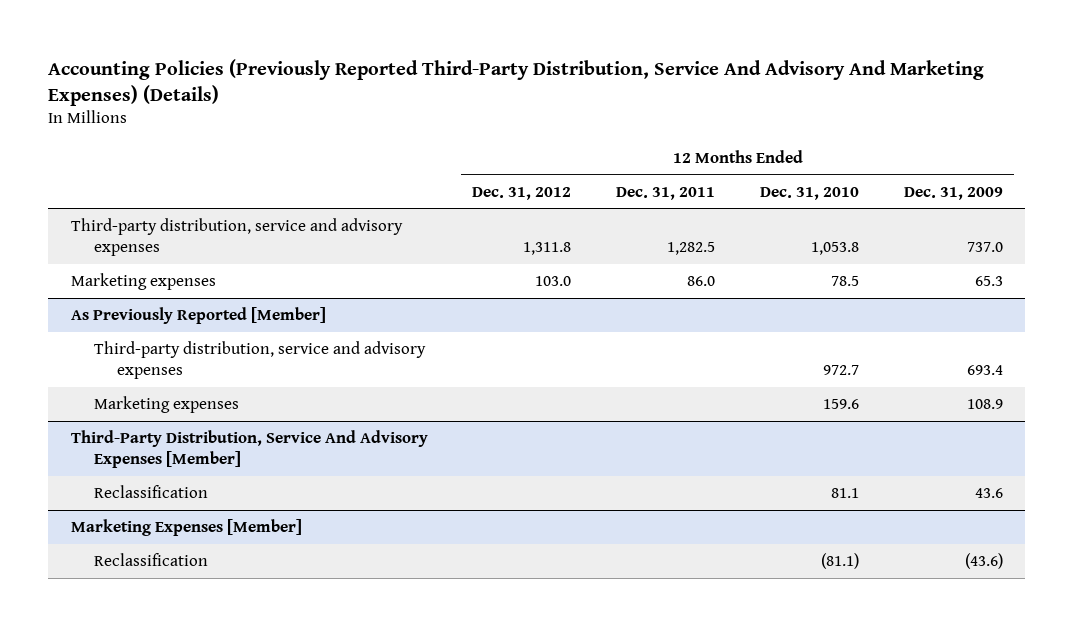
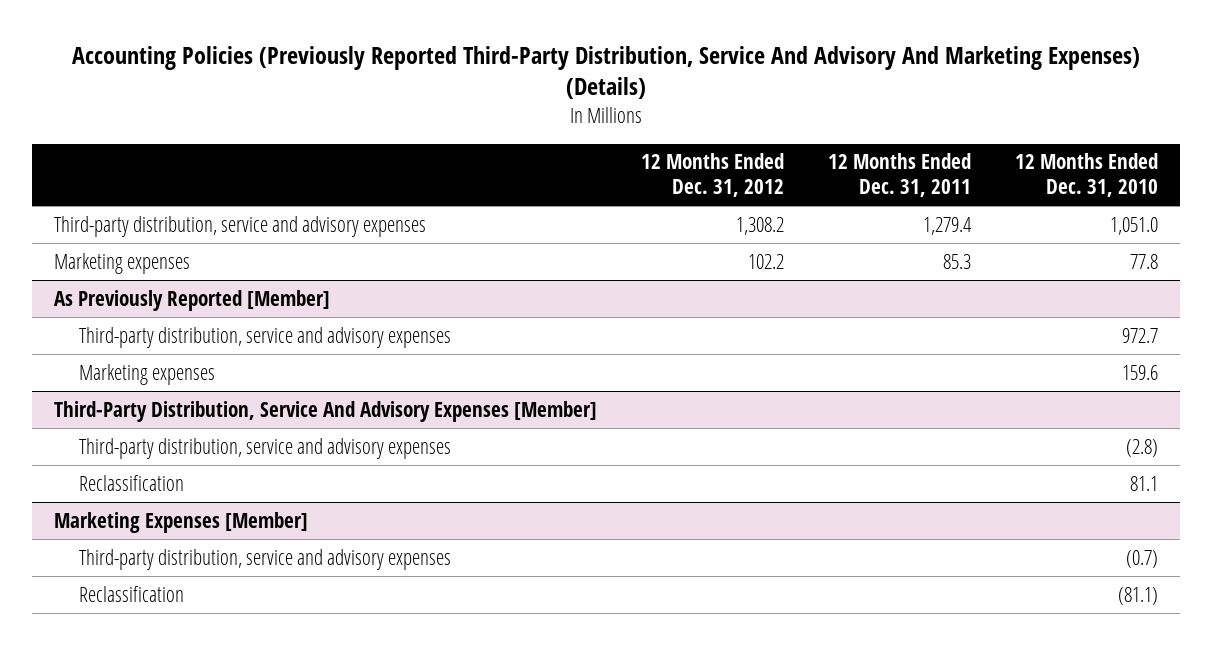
- | 12 Months Ended Dec. 31, 2012 | 12 Months Ended Dec. 31, 2011 | 12 Months Ended Dec. 31, 2010 | 12 Months Ended Dec. 31, 2009
+ | 12 Months Ended Dec. 31, 2012 | 12 Months Ended Dec. 31, 2011 | 12 Months Ended Dec. 31, 2010
- Third-party distribution, service and advisory expenses | 1,311.8 | 1,282.5 | 1,053.8 | 737.0
- Marketing expenses | 103.0 | 86.0 | 78.5 | 65.3
+ Third-party distribution, service and advisory expenses | 1,308.2 | 1,279.4 | 1,051.0
+ Marketing expenses | 102.2 | 85.3 | 77.8
@ Third-Party Distribution, Service And Advisory Expenses [Member]
+ Third-party distribution, service and advisory expenses | | | (2.8)
@ Marketing Expenses [Member]
+ Third-party distribution, service and advisory expenses | | | (0.7)

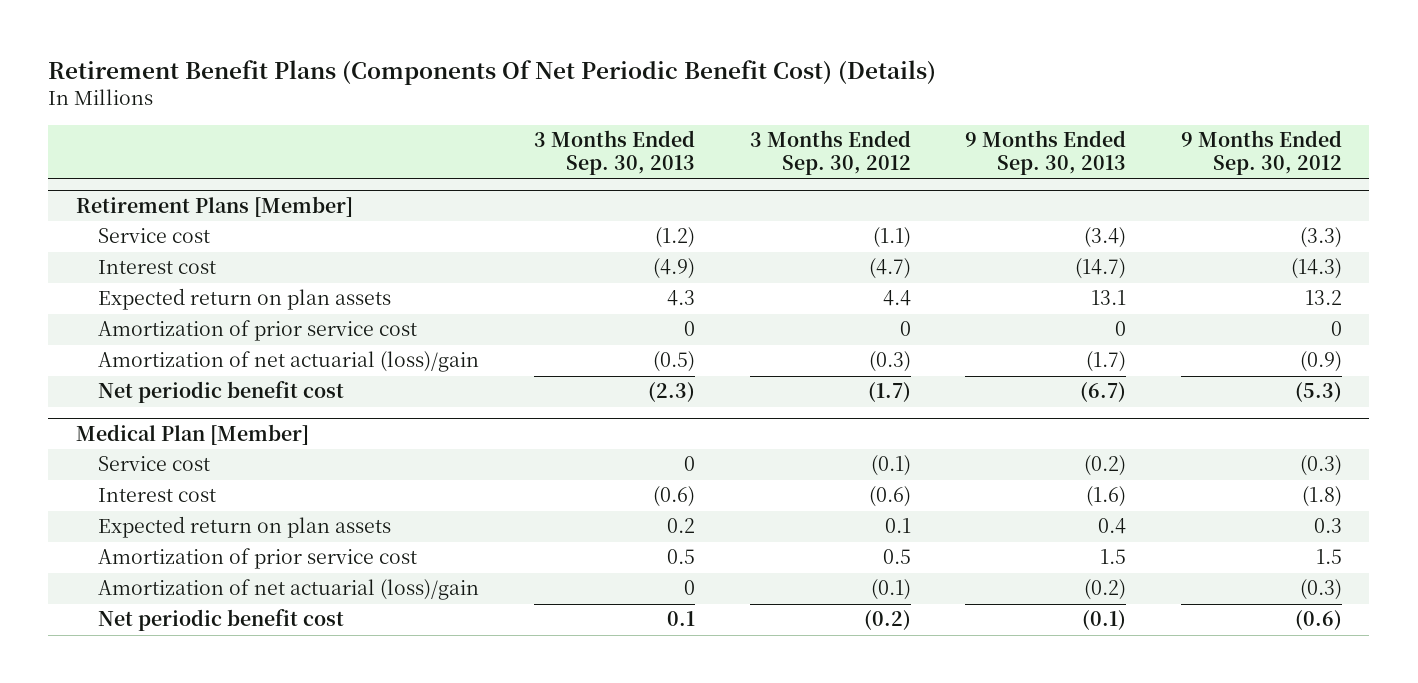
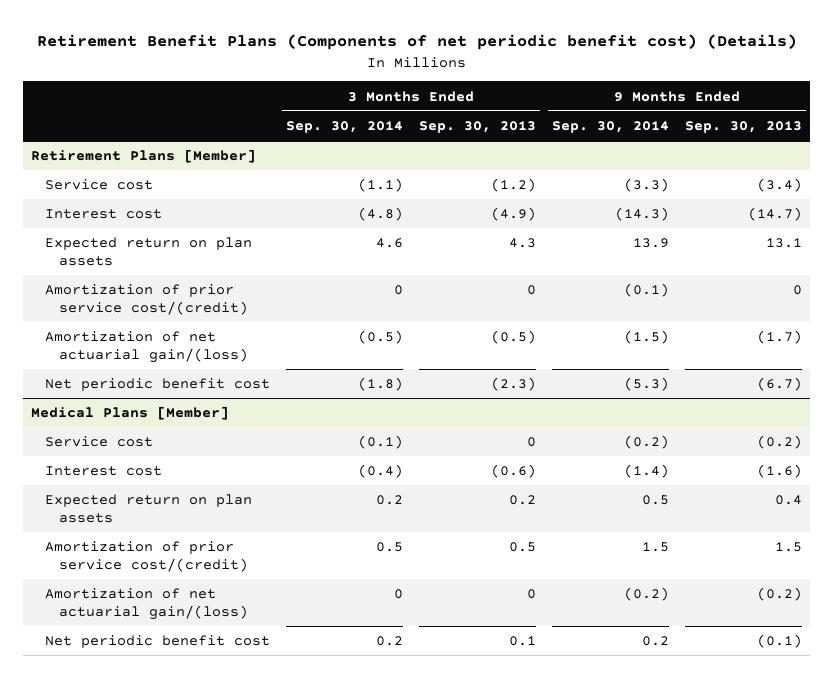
- Retirement Benefit Plans (Components Of Net Periodic Benefit Cost) (Details)
+ Retirement Benefit Plans (Components of net periodic benefit cost) (Details)
- | 3 Months Ended Sep. 30, 2013 | 3 Months Ended Sep. 30, 2012 | 9 Months Ended Sep. 30, 2013 | 9 Months Ended Sep. 30, 2012
+ | 3 Months Ended Sep. 30, 2014 | 3 Months Ended Sep. 30, 2013 | 9 Months Ended Sep. 30, 2014 | 9 Months Ended Sep. 30, 2013
@ Retirement Plans [Member]
- Amortization of prior service cost | 0 | 0 | 0 | 0
- Amortization of net actuarial (loss)/gain | (0.5) | (0.3) | (1.7) | (0.9)
+ Amortization of prior service cost/(credit) | 0 | 0 | (0.1) | 0
+ Amortization of net actuarial gain/(loss) | (0.5) | (0.5) | (1.5) | (1.7)
- Medical Plan [Member]
+ Medical Plans [Member]
- Amortization of prior service cost | 0.5 | 0.5 | 1.5 | 1.5
- Amortization of net actuarial (loss)/gain | 0 | (0.1) | (0.2) | (0.3)
+ Amortization of prior service cost/(credit) | 0.5 | 0.5 | 1.5 | 1.5
+ Amortization of net actuarial gain/(loss) | 0 | 0 | (0.2) | (0.2)

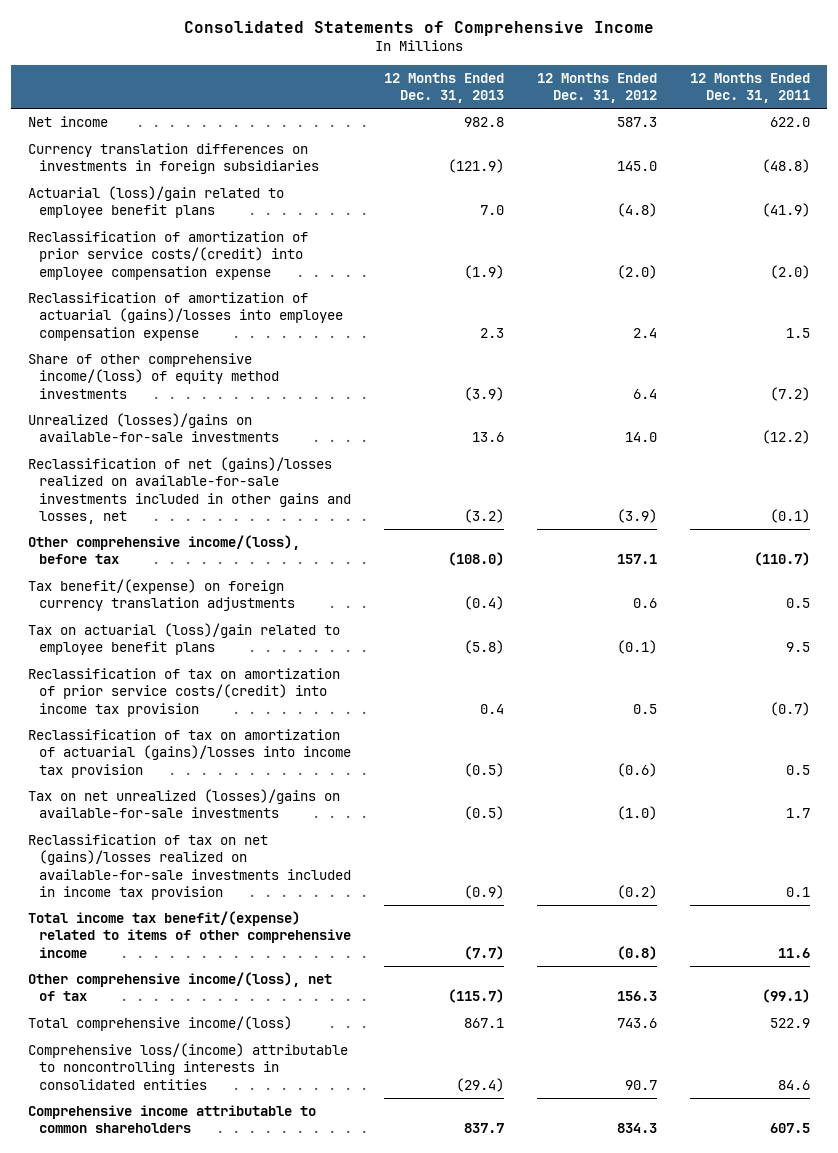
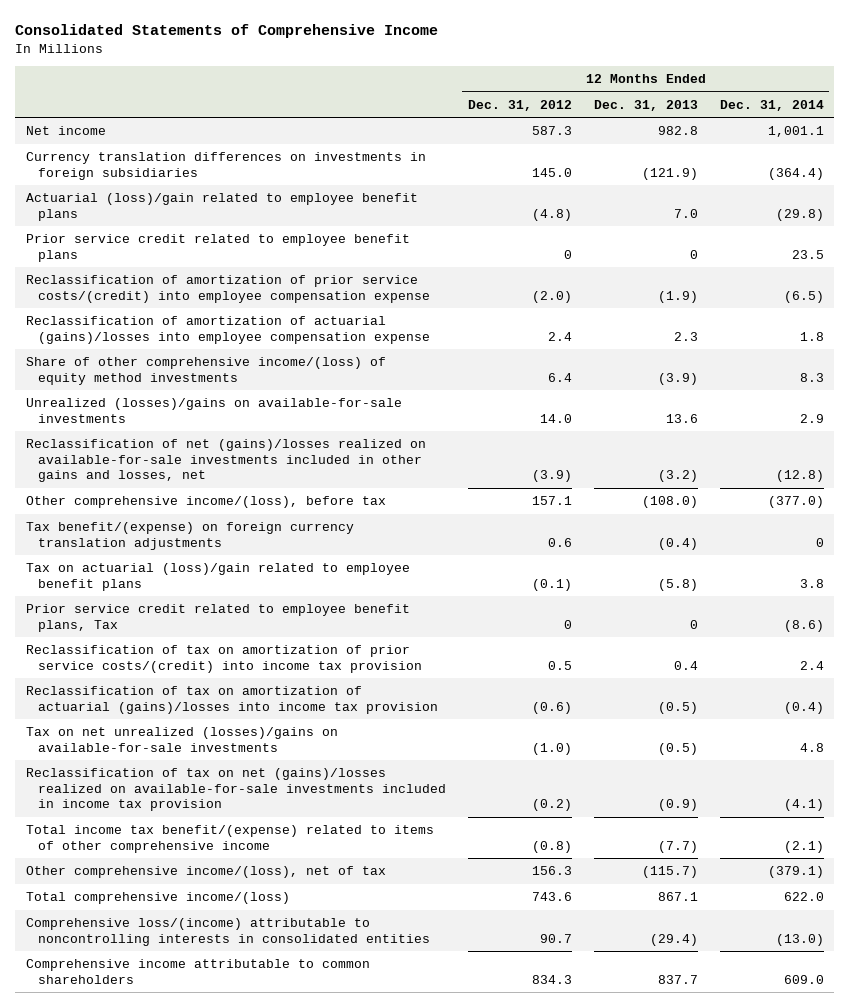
- | 12 Months Ended Dec. 31, 2013 | 12 Months Ended Dec. 31, 2012 | 12 Months Ended Dec. 31, 2011
+ | 12 Months Ended Dec. 31, 2012 | 12 Months Ended Dec. 31, 2013 | 12 Months Ended Dec. 31, 2014
+ Prior service credit related to employee benefit plans | 0 | 0 | 23.5
+ Prior service credit related to employee benefit plans, Tax | 0 | 0 | (8.6)

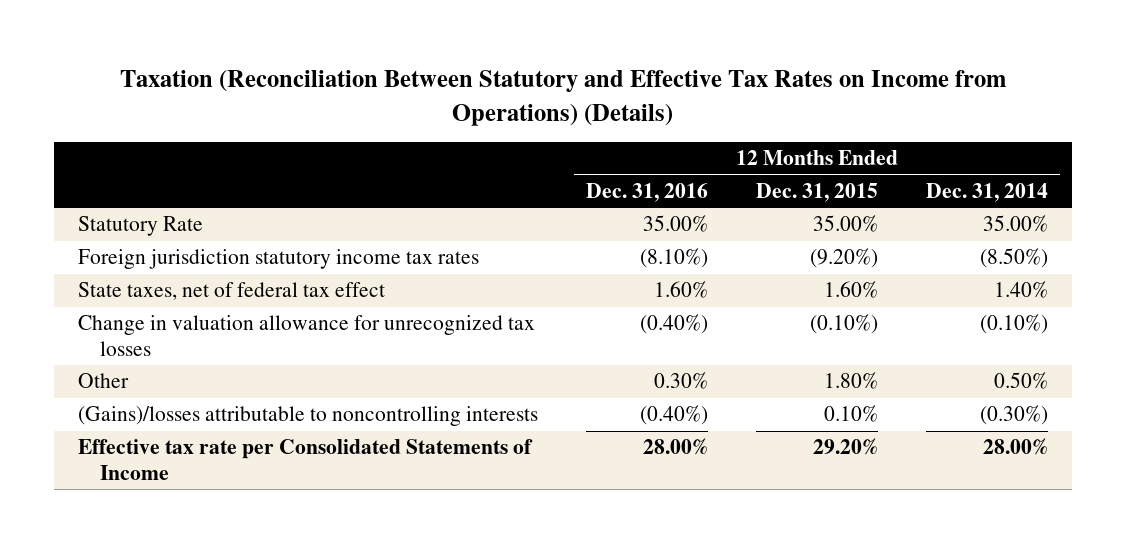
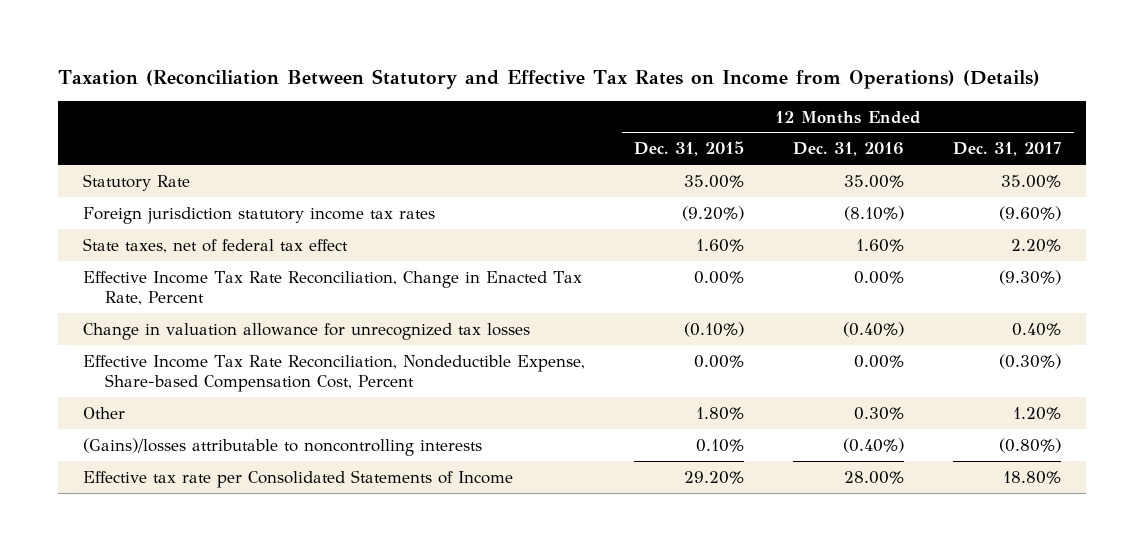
- | 12 Months Ended Dec. 31, 2016 | 12 Months Ended Dec. 31, 2015 | 12 Months Ended Dec. 31, 2014
+ | 12 Months Ended Dec. 31, 2015 | 12 Months Ended Dec. 31, 2016 | 12 Months Ended Dec. 31, 2017
+ Effective Income Tax Rate Reconciliation, Change in Enacted Tax Rate, Percent | 0.00% | 0.00% | (9.30%)
+ Effective Income Tax Rate Reconciliation, Nondeductible Expense, Share-based Compensation Cost, Percent | 0.00% | 0.00% | (0.30%)

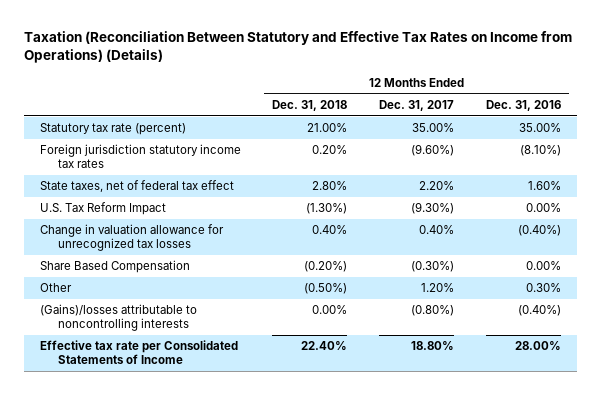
- | 12 Months Ended Dec. 31, 2015 | 12 Months Ended Dec. 31, 2016 | 12 Months Ended Dec. 31, 2017
+ | 12 Months Ended Dec. 31, 2018 | 12 Months Ended Dec. 31, 2017 | 12 Months Ended Dec. 31, 2016
- Statutory Rate | 35.00% | 35.00% | 35.00%
+ Statutory tax rate (percent) | 21.00% | 35.00% | 35.00%
- Effective Income Tax Rate Reconciliation, Change in Enacted Tax Rate, Percent | 0.00% | 0.00% | (9.30%)
+ U.S. Tax Reform Impact | (1.30%) | (9.30%) | 0.00%
- Effective Income Tax Rate Reconciliation, Nondeductible Expense, Share-based Compensation Cost, Percent | 0.00% | 0.00% | (0.30%)
+ Share Based Compensation | (0.20%) | (0.30%) | 0.00%

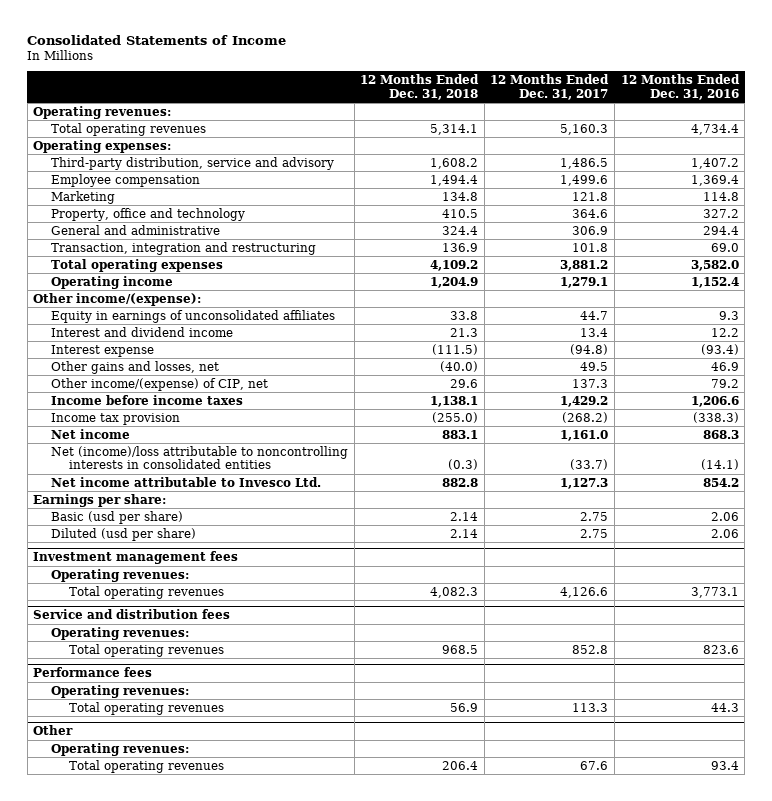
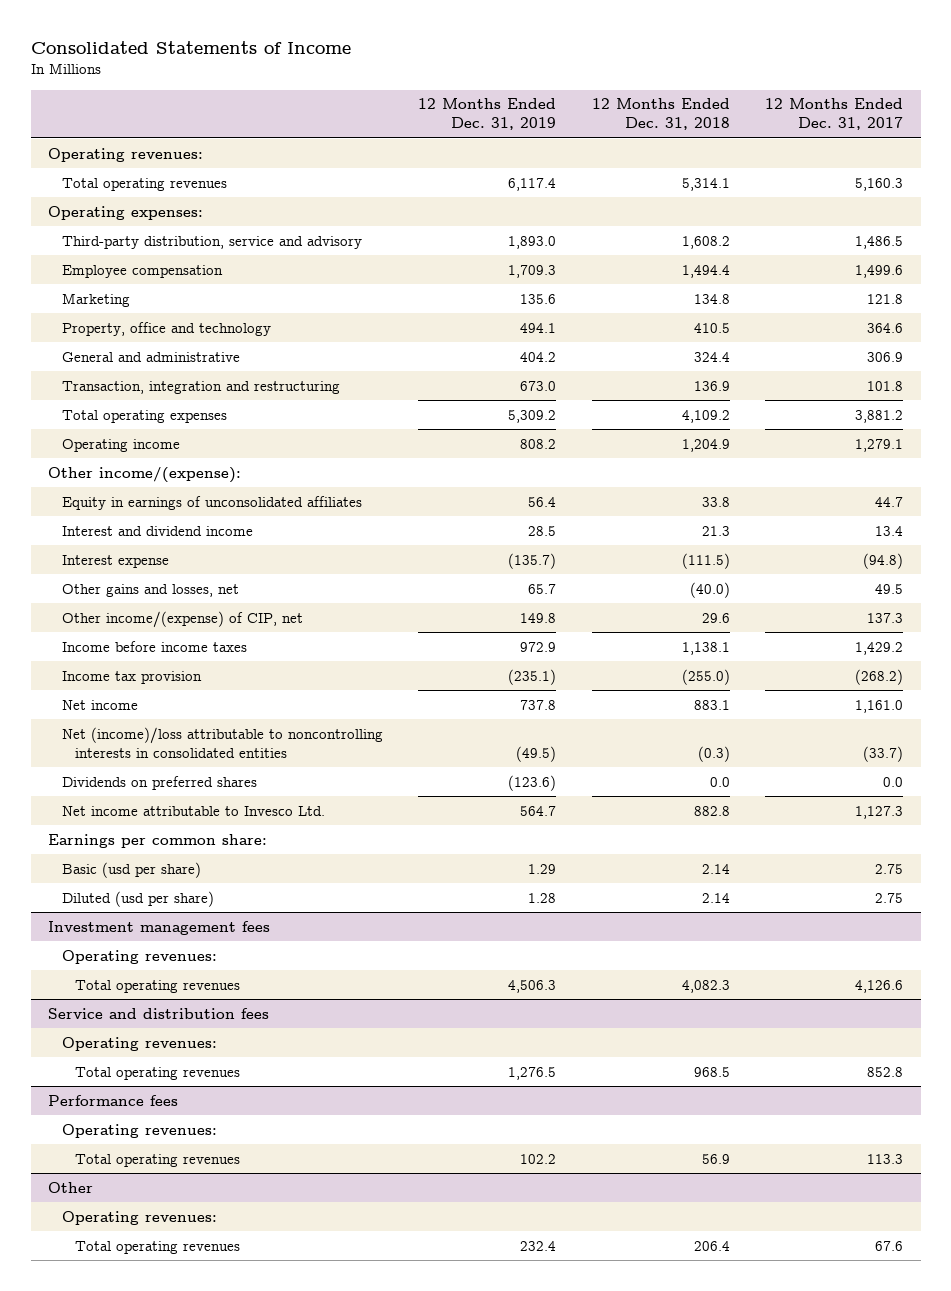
- | 12 Months Ended Dec. 31, 2018 | 12 Months Ended Dec. 31, 2017 | 12 Months Ended Dec. 31, 2016
+ | 12 Months Ended Dec. 31, 2019 | 12 Months Ended Dec. 31, 2018 | 12 Months Ended Dec. 31, 2017
+ Dividends on preferred shares | (123.6) | 0.0 | 0.0
- Earnings per share:
+ Earnings per common share:

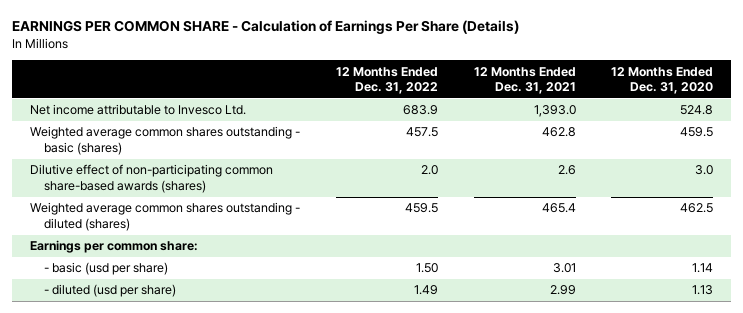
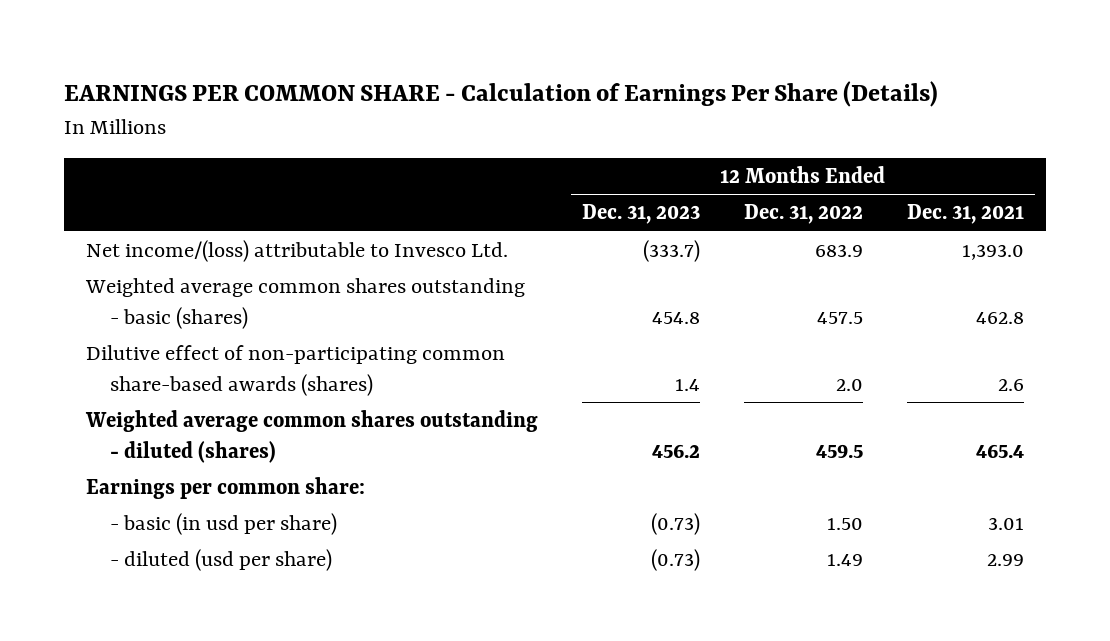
- | 12 Months Ended Dec. 31, 2022 | 12 Months Ended Dec. 31, 2021 | 12 Months Ended Dec. 31, 2020
+ | 12 Months Ended Dec. 31, 2023 | 12 Months Ended Dec. 31, 2022 | 12 Months Ended Dec. 31, 2021
- Net income attributable to Invesco Ltd. | 683.9 | 1,393.0 | 524.8
+ Net income/(loss) attributable to Invesco Ltd. | (333.7) | 683.9 | 1,393.0
- - basic (usd per share) | 1.50 | 3.01 | 1.14
+ - basic (in usd per share) | (0.73) | 1.50 | 3.01

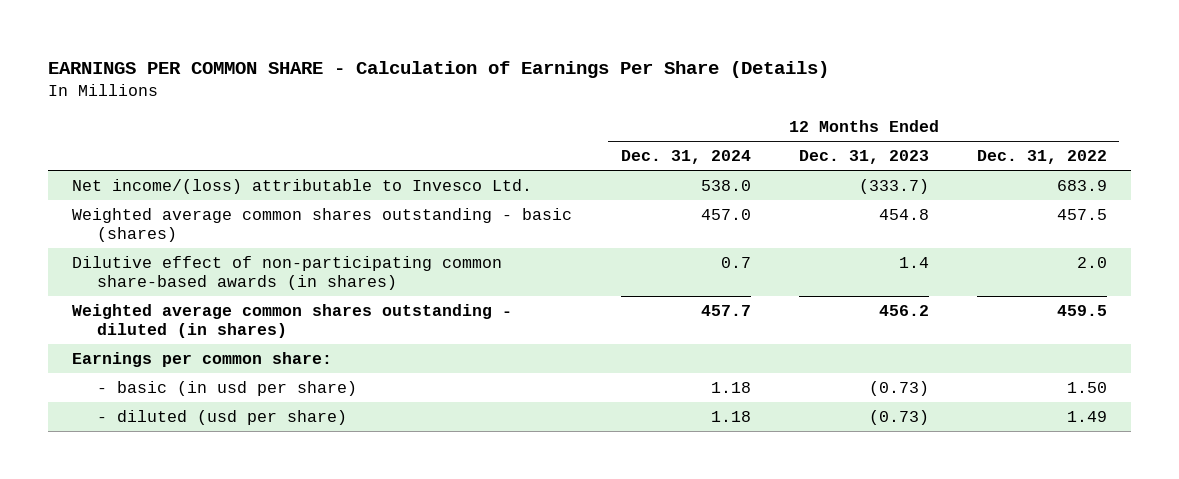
- | 12 Months Ended Dec. 31, 2023 | 12 Months Ended Dec. 31, 2022 | 12 Months Ended Dec. 31, 2021
+ | 12 Months Ended Dec. 31, 2024 | 12 Months Ended Dec. 31, 2023 | 12 Months Ended Dec. 31, 2022
- Dilutive effect of non-participating common share-based awards (shares) | 1.4 | 2.0 | 2.6
- Weighted average common shares outstanding - diluted (shares) | 456.2 | 459.5 | 465.4
+ Dilutive effect of non-participating common share-based awards (in shares) | 0.7 | 1.4 | 2.0
+ Weighted average common shares outstanding - diluted (in shares) | 457.7 | 456.2 | 459.5

